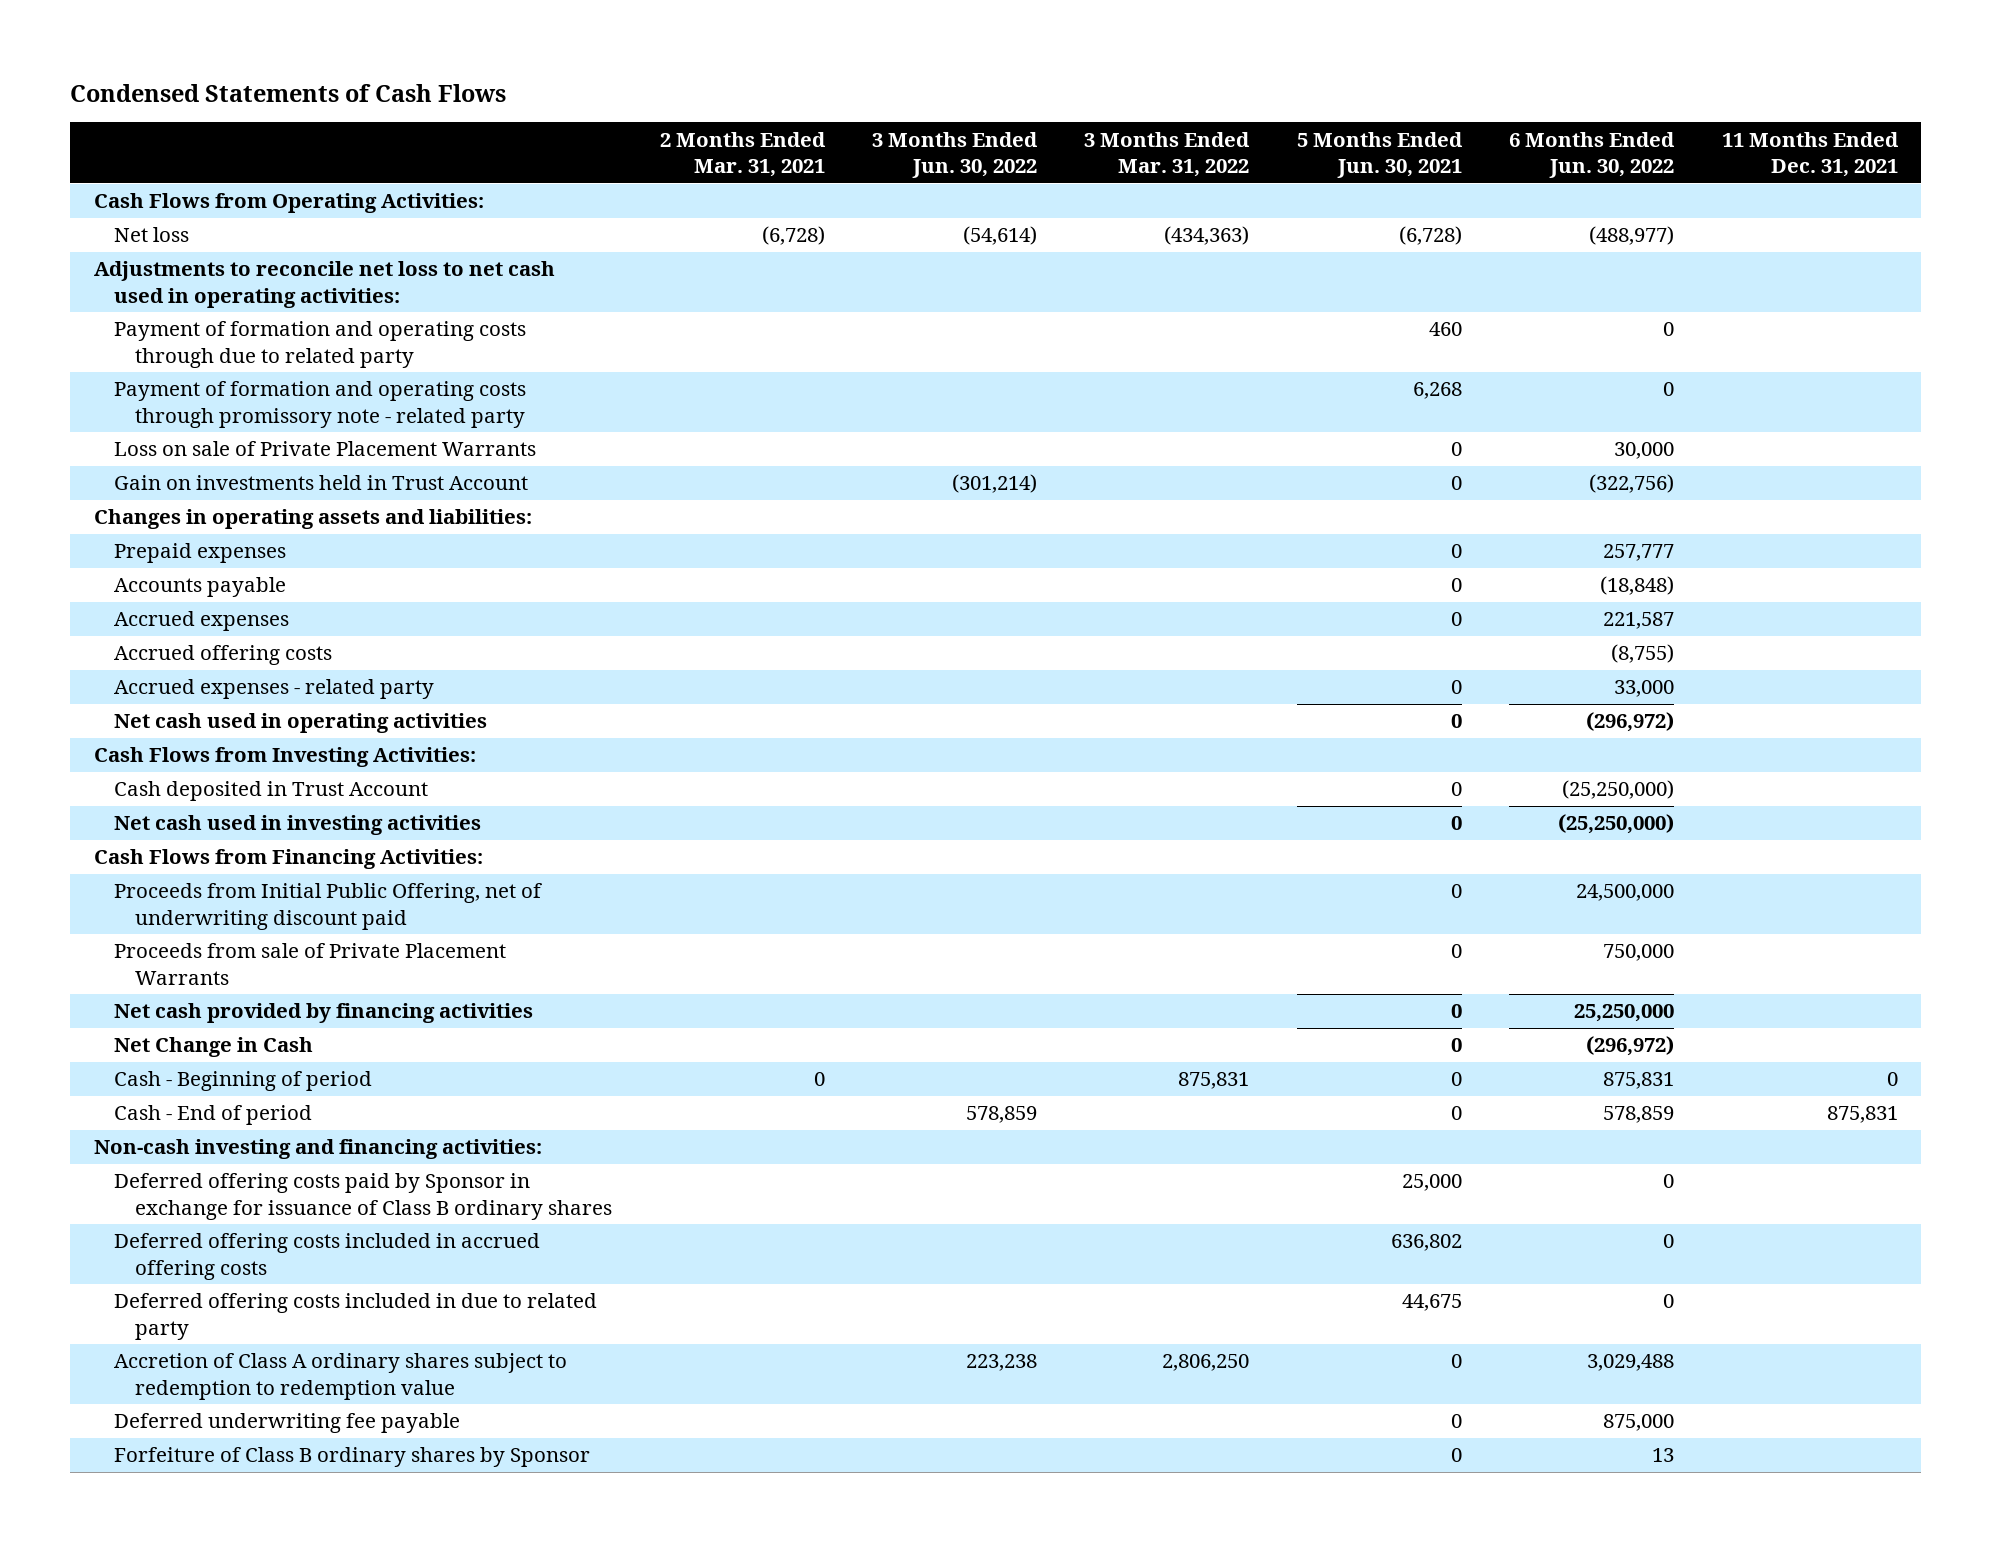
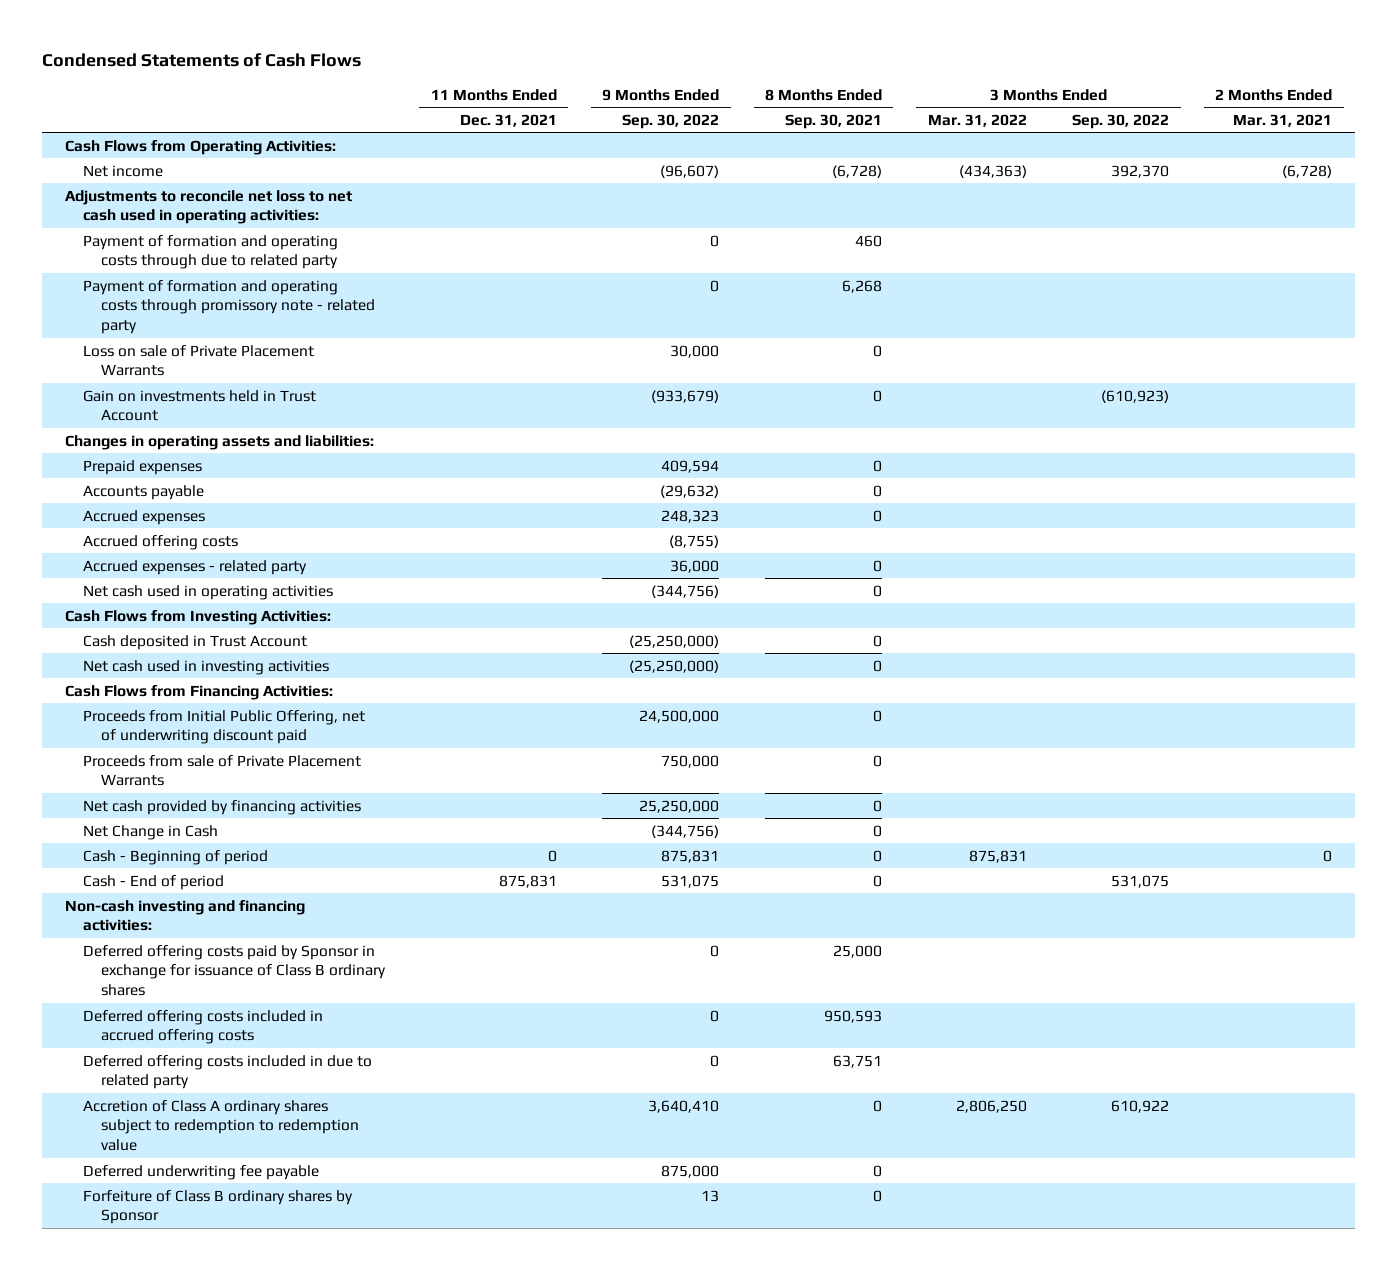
- | 2 Months Ended Mar. 31, 2021 | 3 Months Ended Jun. 30, 2022 | 3 Months Ended Mar. 31, 2022 | 5 Months Ended Jun. 30, 2021 | 6 Months Ended Jun. 30, 2022 | 11 Months Ended Dec. 31, 2021
+ | 11 Months Ended Dec. 31, 2021 | 9 Months Ended Sep. 30, 2022 | 8 Months Ended Sep. 30, 2021 | 3 Months Ended Mar. 31, 2022 | 3 Months Ended Sep. 30, 2022 | 2 Months Ended Mar. 31, 2021
- Net loss | (6,728) | (54,614) | (434,363) | (6,728) | (488,977) |
+ Net income | | (96,607) | (6,728) | (434,363) | 392,370 | (6,728)

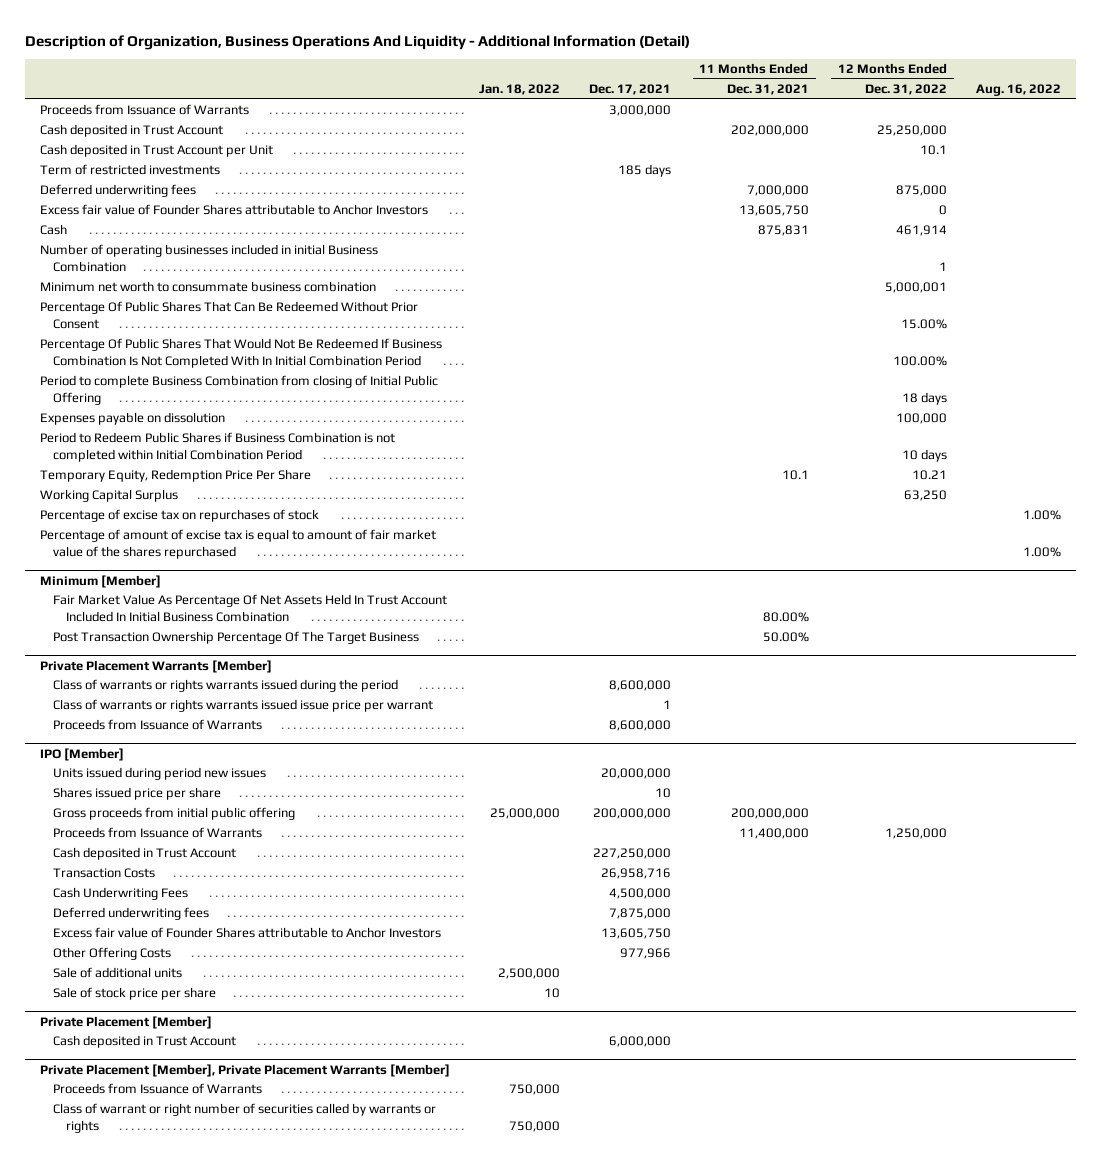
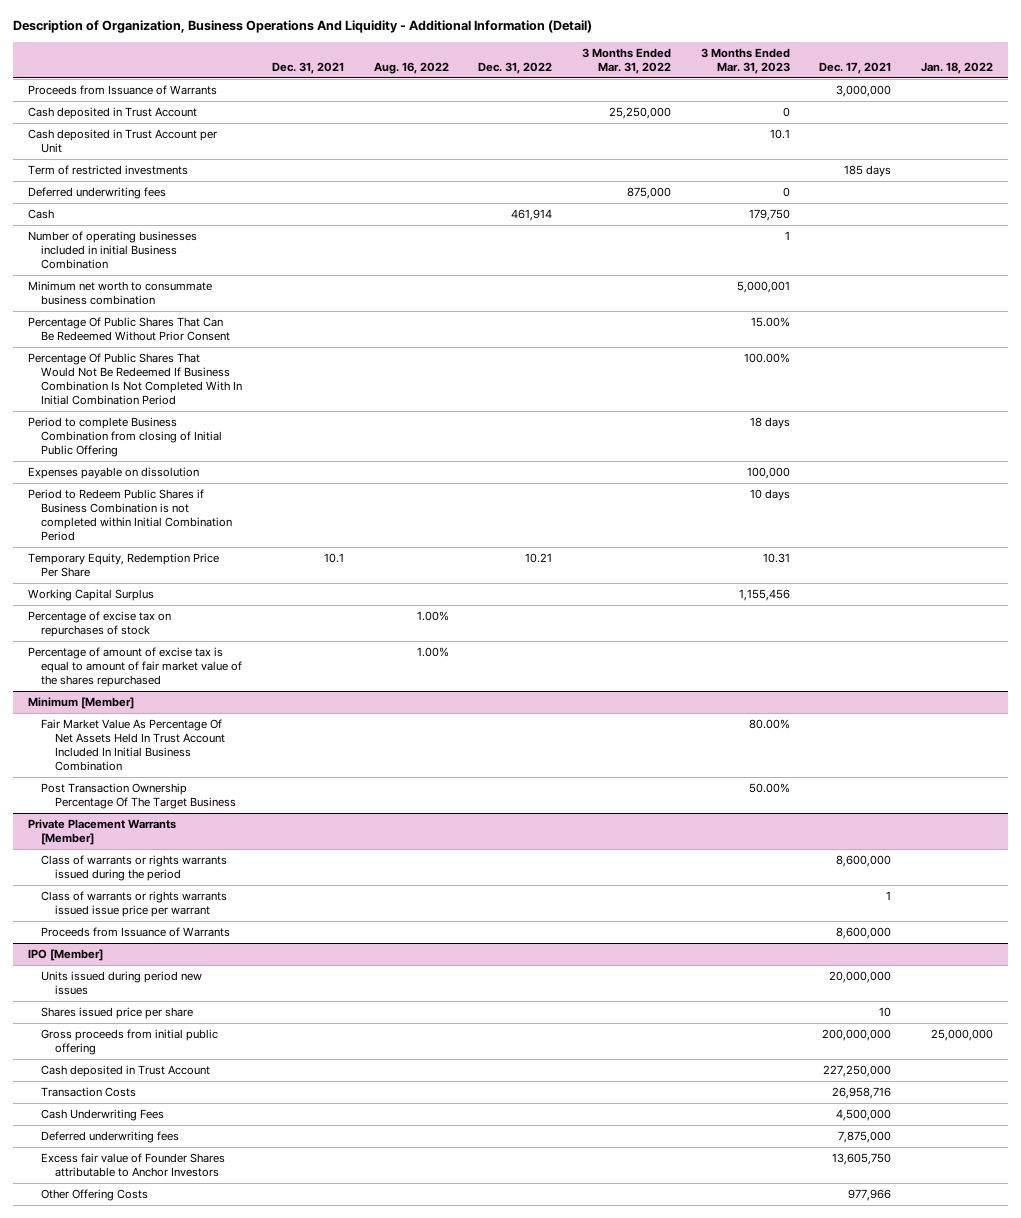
- | Jan. 18, 2022 | Dec. 17, 2021 | 11 Months Ended Dec. 31, 2021 | 12 Months Ended Dec. 31, 2022 | Aug. 16, 2022
+ | Dec. 31, 2021 | Aug. 16, 2022 | Dec. 31, 2022 | 3 Months Ended Mar. 31, 2022 | 3 Months Ended Mar. 31, 2023 | Dec. 17, 2021 | Jan. 18, 2022
- Excess fair value of Founder Shares attributable to Anchor Investors | | | 13,605,750 | 0 |
@ IPO [Member]
- Proceeds from Issuance of Warrants | | | 11,400,000 | 1,250,000 |
- Sale of additional units | 2,500,000 | | | |
- Sale of stock price per share | 10 | | | |
- Private Placement [Member]
- Cash deposited in Trust Account | | 6,000,000 | | |
- Private Placement [Member], Private Placement Warrants [Member]
- Proceeds from Issuance of Warrants | 750,000 | | | |
- Class of warrant or right number of securities called by warrants or rights | 750,000 | | | |

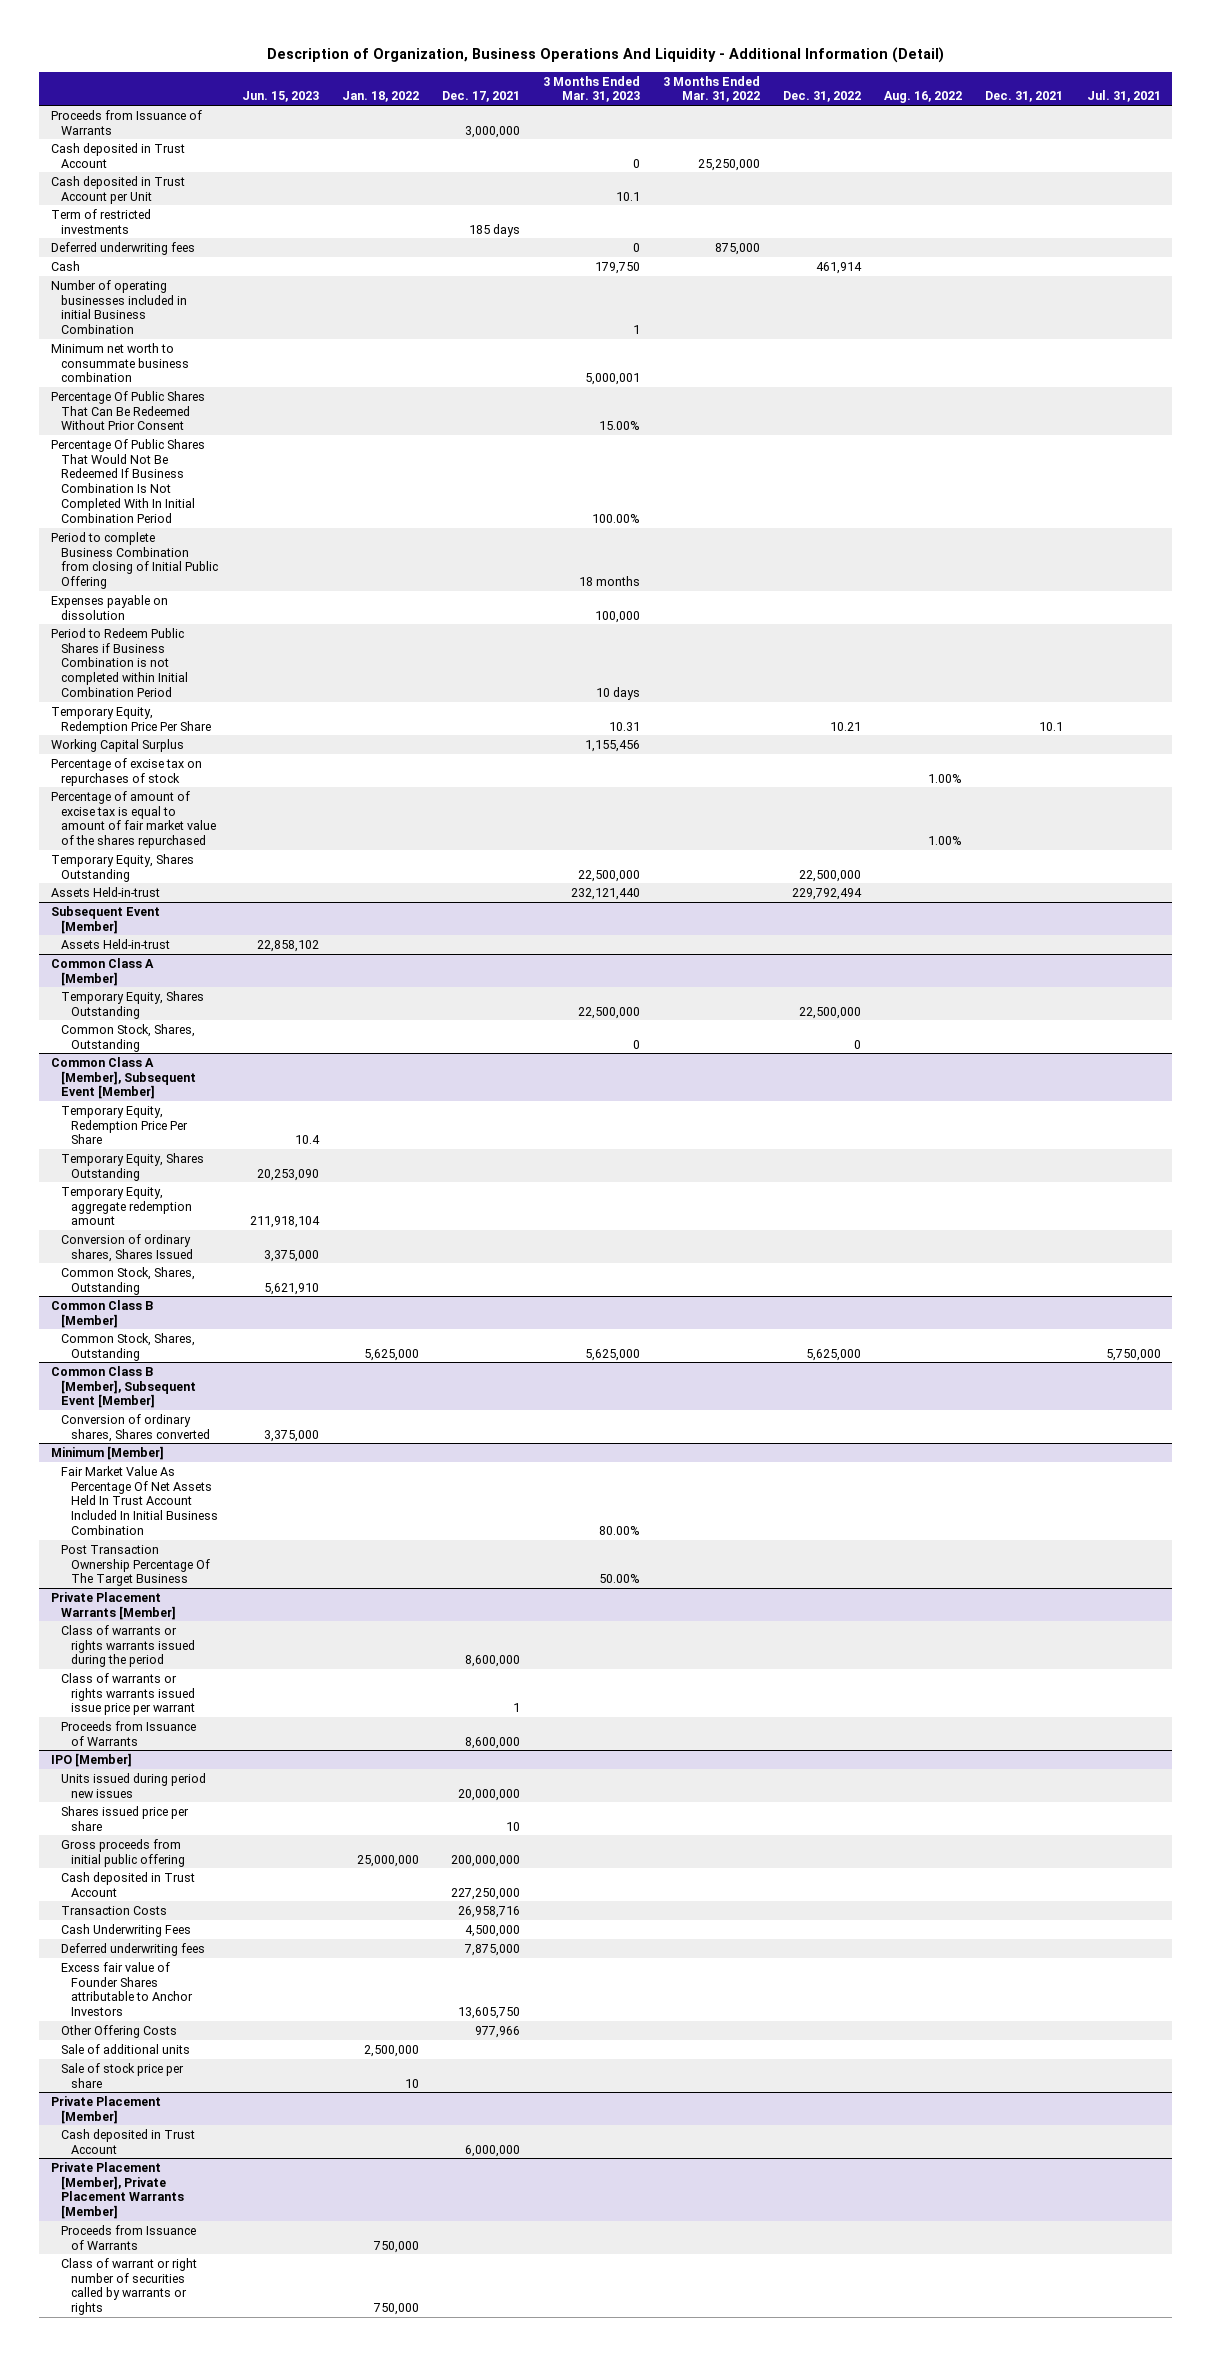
- | Dec. 31, 2021 | Aug. 16, 2022 | Dec. 31, 2022 | 3 Months Ended Mar. 31, 2022 | 3 Months Ended Mar. 31, 2023 | Dec. 17, 2021 | Jan. 18, 2022
+ | Jun. 15, 2023 | Jan. 18, 2022 | Dec. 17, 2021 | 3 Months Ended Mar. 31, 2023 | 3 Months Ended Mar. 31, 2022 | Dec. 31, 2022 | Aug. 16, 2022 | Dec. 31, 2021 | Jul. 31, 2021
- Period to complete Business Combination from closing of Initial Public Offering | | | | | 18 days | |
+ Period to complete Business Combination from closing of Initial Public Offering | | | | 18 months | | | | |
+ Temporary Equity, Shares Outstanding | | | | 22,500,000 | | 22,500,000 | | |
+ Assets Held-in-trust | | | | 232,121,440 | | 229,792,494 | | |
+ Subsequent Event [Member]
+ Assets Held-in-trust | 22,858,102 | | | | | | | |
+ Common Class A [Member]
+ Temporary Equity, Shares Outstanding | | | | 22,500,000 | | 22,500,000 | | |
+ Common Stock, Shares, Outstanding | | | | 0 | | 0 | | |
+ Common Class A [Member], Subsequent Event [Member]
+ Temporary Equity, Redemption Price Per Share | 10.4 | | | | | | | |
+ Temporary Equity, Shares Outstanding | 20,253,090 | | | | | | | |
+ Temporary Equity, aggregate redemption amount | 211,918,104 | | | | | | | |
+ Conversion of ordinary shares, Shares Issued | 3,375,000 | | | | | | | |
+ Common Stock, Shares, Outstanding | 5,621,910 | | | | | | | |
+ Common Class B [Member]
+ Common Stock, Shares, Outstanding | | 5,625,000 | | 5,625,000 | | 5,625,000 | | | 5,750,000
+ Common Class B [Member], Subsequent Event [Member]
+ Conversion of ordinary shares, Shares converted | 3,375,000 | | | | | | | |
@ IPO [Member]
+ Sale of additional units | | 2,500,000 | | | | | | |
+ Sale of stock price per share | | 10 | | | | | | |
+ Private Placement [Member]
+ Cash deposited in Trust Account | | | 6,000,000 | | | | | |
+ Private Placement [Member], Private Placement Warrants [Member]
+ Proceeds from Issuance of Warrants | | 750,000 | | | | | | |
+ Class of warrant or right number of securities called by warrants or rights | | 750,000 | | | | | | |

